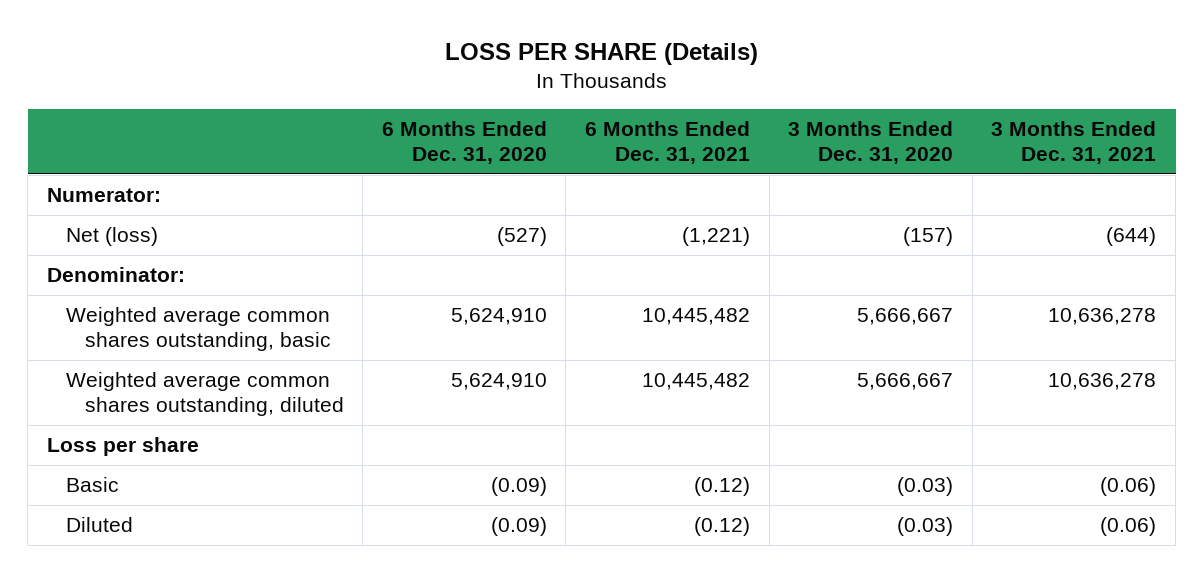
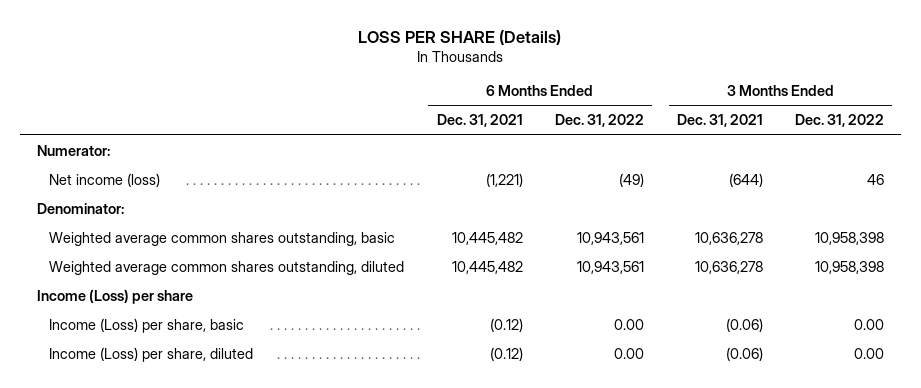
- | 6 Months Ended Dec. 31, 2020 | 6 Months Ended Dec. 31, 2021 | 3 Months Ended Dec. 31, 2020 | 3 Months Ended Dec. 31, 2021
+ | 6 Months Ended Dec. 31, 2021 | 6 Months Ended Dec. 31, 2022 | 3 Months Ended Dec. 31, 2021 | 3 Months Ended Dec. 31, 2022
- Net (loss) | (527) | (1,221) | (157) | (644)
+ Net income (loss) | (1,221) | (49) | (644) | 46
- Loss per share
- Basic | (0.09) | (0.12) | (0.03) | (0.06)
- Diluted | (0.09) | (0.12) | (0.03) | (0.06)
+ Income (Loss) per share
+ Income (Loss) per share, basic | (0.12) | 0.00 | (0.06) | 0.00
+ Income (Loss) per share, diluted | (0.12) | 0.00 | (0.06) | 0.00

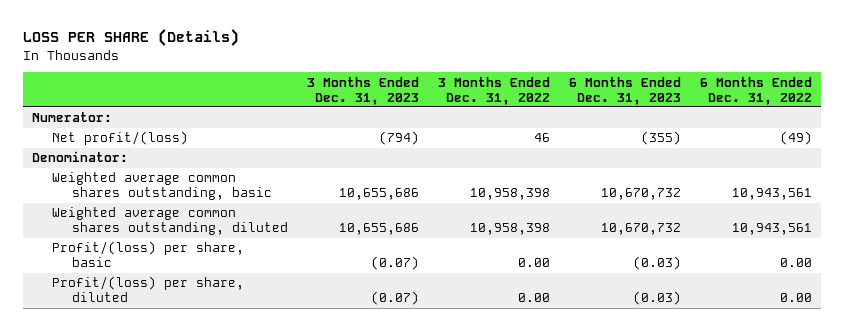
- | 6 Months Ended Dec. 31, 2021 | 6 Months Ended Dec. 31, 2022 | 3 Months Ended Dec. 31, 2021 | 3 Months Ended Dec. 31, 2022
+ | 3 Months Ended Dec. 31, 2023 | 3 Months Ended Dec. 31, 2022 | 6 Months Ended Dec. 31, 2023 | 6 Months Ended Dec. 31, 2022
- Net income (loss) | (1,221) | (49) | (644) | 46
+ Net profit/(loss) | (794) | 46 | (355) | (49)
- Income (Loss) per share
- Income (Loss) per share, basic | (0.12) | 0.00 | (0.06) | 0.00
- Income (Loss) per share, diluted | (0.12) | 0.00 | (0.06) | 0.00
+ Profit/(loss) per share, basic | (0.07) | 0.00 | (0.03) | 0.00
+ Profit/(loss) per share, diluted | (0.07) | 0.00 | (0.03) | 0.00

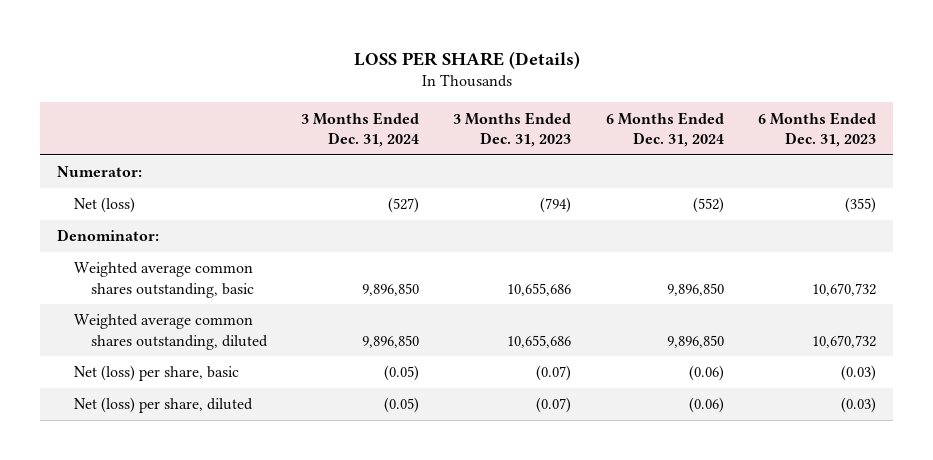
- | 3 Months Ended Dec. 31, 2023 | 3 Months Ended Dec. 31, 2022 | 6 Months Ended Dec. 31, 2023 | 6 Months Ended Dec. 31, 2022
+ | 3 Months Ended Dec. 31, 2024 | 3 Months Ended Dec. 31, 2023 | 6 Months Ended Dec. 31, 2024 | 6 Months Ended Dec. 31, 2023
- Net profit/(loss) | (794) | 46 | (355) | (49)
+ Net (loss) | (527) | (794) | (552) | (355)
- Profit/(loss) per share, basic | (0.07) | 0.00 | (0.03) | 0.00
- Profit/(loss) per share, diluted | (0.07) | 0.00 | (0.03) | 0.00
+ Net (loss) per share, basic | (0.05) | (0.07) | (0.06) | (0.03)
+ Net (loss) per share, diluted | (0.05) | (0.07) | (0.06) | (0.03)

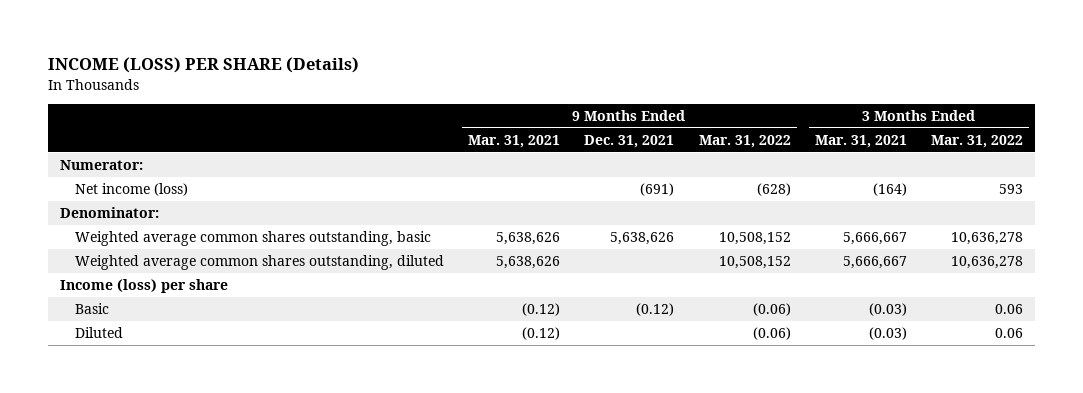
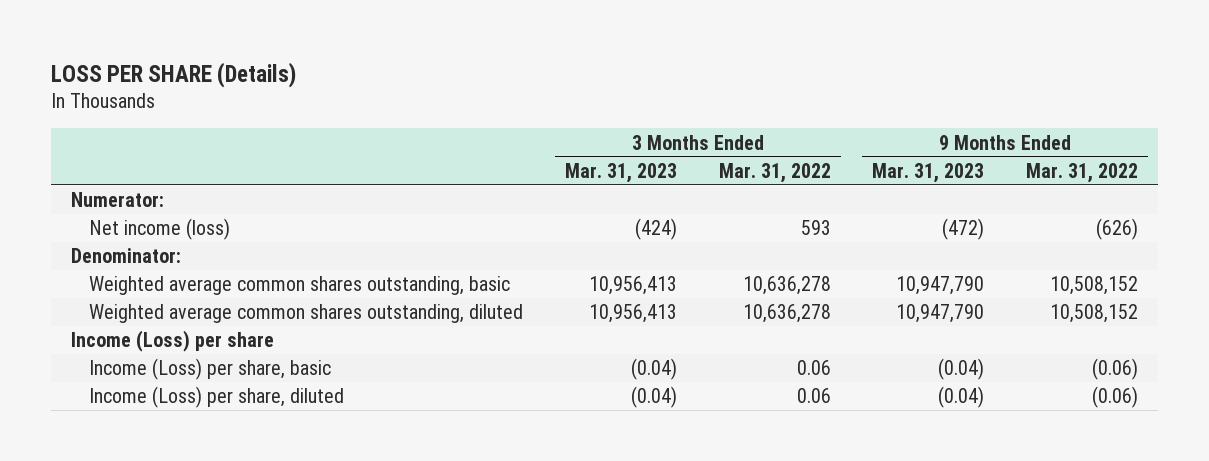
- INCOME (LOSS) PER SHARE (Details)
+ LOSS PER SHARE (Details)
- | 9 Months Ended Mar. 31, 2021 | 9 Months Ended Dec. 31, 2021 | 9 Months Ended Mar. 31, 2022 | 3 Months Ended Mar. 31, 2021 | 3 Months Ended Mar. 31, 2022
+ | 3 Months Ended Mar. 31, 2023 | 3 Months Ended Mar. 31, 2022 | 9 Months Ended Mar. 31, 2023 | 9 Months Ended Mar. 31, 2022
- Net income (loss) | | (691) | (628) | (164) | 593
+ Net income (loss) | (424) | 593 | (472) | (626)
- Income (loss) per share
- Basic | (0.12) | (0.12) | (0.06) | (0.03) | 0.06
- Diluted | (0.12) | | (0.06) | (0.03) | 0.06
+ Income (Loss) per share
+ Income (Loss) per share, basic | (0.04) | 0.06 | (0.04) | (0.06)
+ Income (Loss) per share, diluted | (0.04) | 0.06 | (0.04) | (0.06)

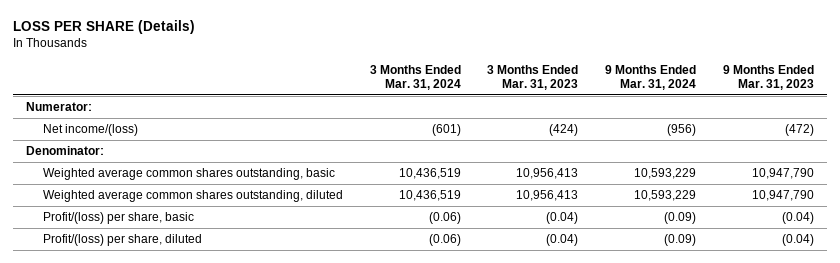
- | 3 Months Ended Mar. 31, 2023 | 3 Months Ended Mar. 31, 2022 | 9 Months Ended Mar. 31, 2023 | 9 Months Ended Mar. 31, 2022
+ | 3 Months Ended Mar. 31, 2024 | 3 Months Ended Mar. 31, 2023 | 9 Months Ended Mar. 31, 2024 | 9 Months Ended Mar. 31, 2023
- Net income (loss) | (424) | 593 | (472) | (626)
+ Net income/(loss) | (601) | (424) | (956) | (472)
- Income (Loss) per share
- Income (Loss) per share, basic | (0.04) | 0.06 | (0.04) | (0.06)
- Income (Loss) per share, diluted | (0.04) | 0.06 | (0.04) | (0.06)
+ Profit/(loss) per share, basic | (0.06) | (0.04) | (0.09) | (0.04)
+ Profit/(loss) per share, diluted | (0.06) | (0.04) | (0.09) | (0.04)

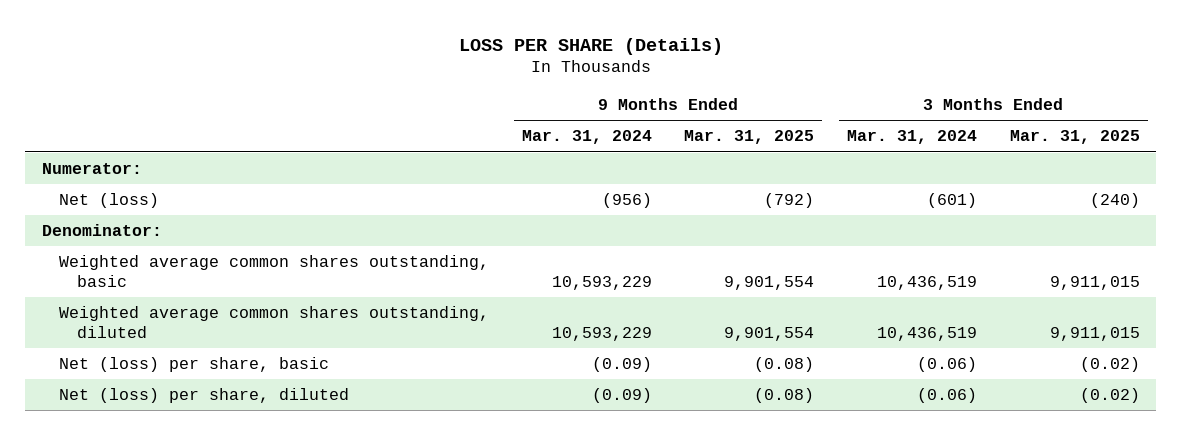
- | 3 Months Ended Mar. 31, 2024 | 3 Months Ended Mar. 31, 2023 | 9 Months Ended Mar. 31, 2024 | 9 Months Ended Mar. 31, 2023
+ | 9 Months Ended Mar. 31, 2024 | 9 Months Ended Mar. 31, 2025 | 3 Months Ended Mar. 31, 2024 | 3 Months Ended Mar. 31, 2025
- Net income/(loss) | (601) | (424) | (956) | (472)
+ Net (loss) | (956) | (792) | (601) | (240)
- Profit/(loss) per share, basic | (0.06) | (0.04) | (0.09) | (0.04)
- Profit/(loss) per share, diluted | (0.06) | (0.04) | (0.09) | (0.04)
+ Net (loss) per share, basic | (0.09) | (0.08) | (0.06) | (0.02)
+ Net (loss) per share, diluted | (0.09) | (0.08) | (0.06) | (0.02)

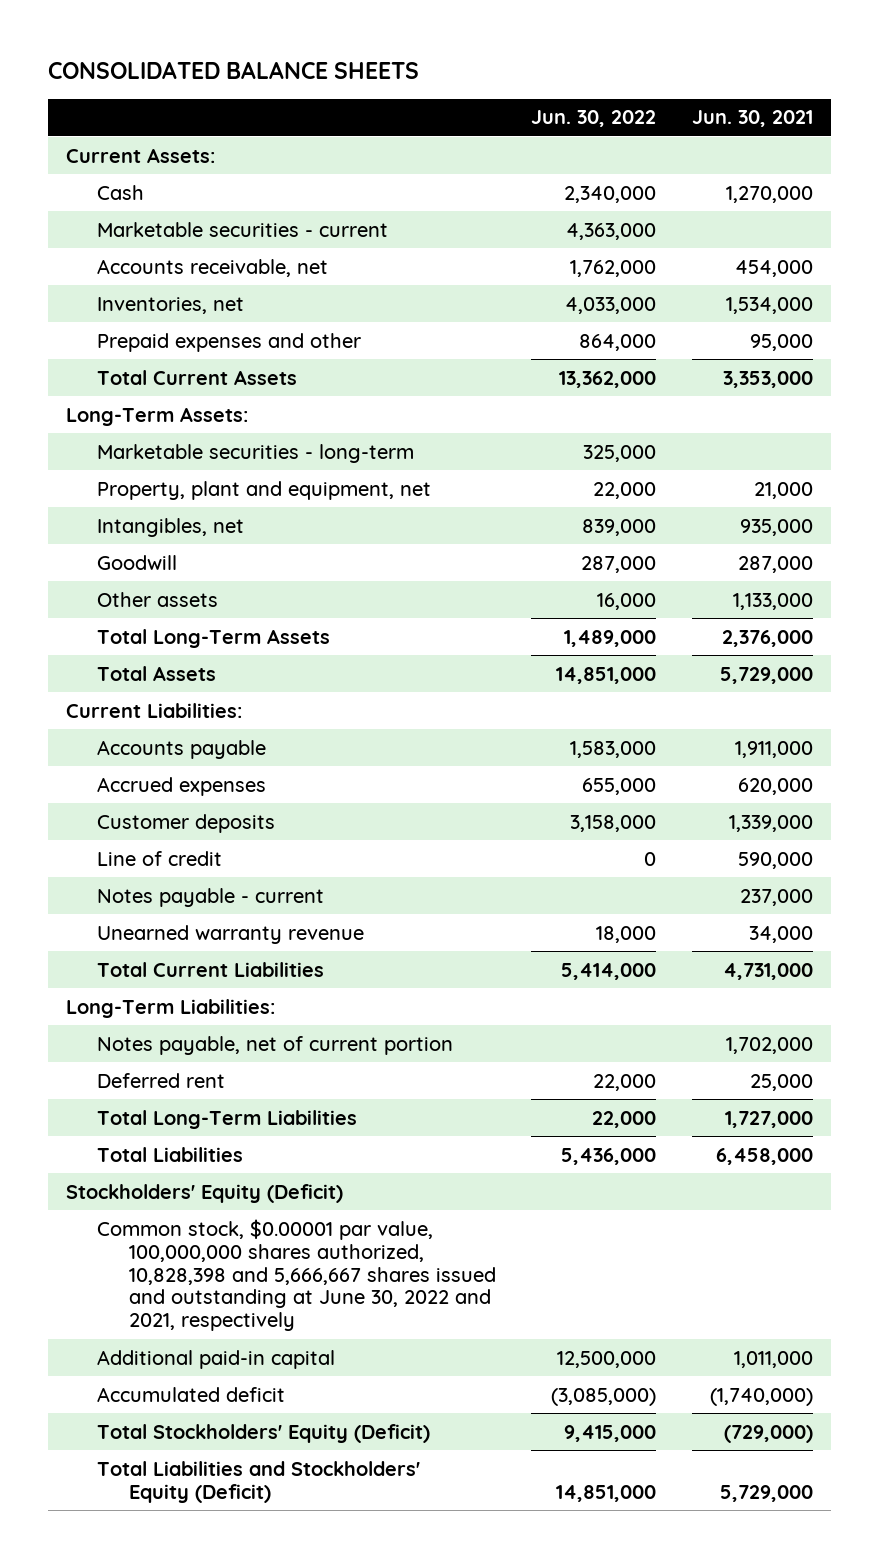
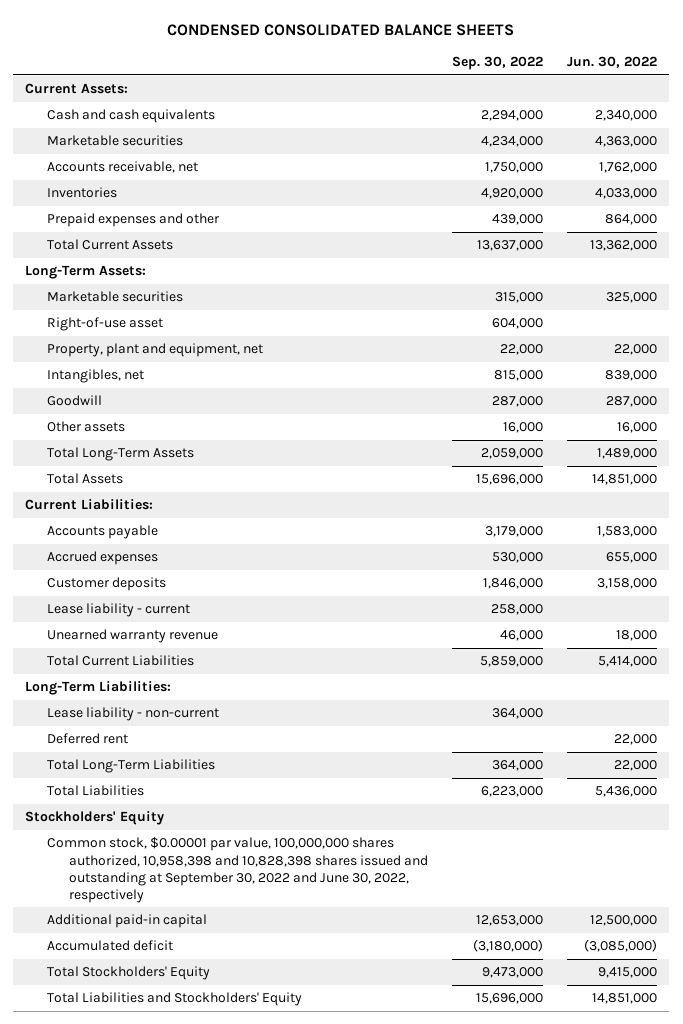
- CONSOLIDATED BALANCE SHEETS
+ CONDENSED CONSOLIDATED BALANCE SHEETS
- | Jun. 30, 2022 | Jun. 30, 2021
+ | Sep. 30, 2022 | Jun. 30, 2022
- Cash | 2,340,000 | 1,270,000
- Marketable securities - current | 4,363,000 |
+ Cash and cash equivalents | 2,294,000 | 2,340,000
+ Marketable securities | 4,234,000 | 4,363,000
- Inventories, net | 4,033,000 | 1,534,000
+ Inventories | 4,920,000 | 4,033,000
- Marketable securities - long-term | 325,000 |
+ Marketable securities | 315,000 | 325,000
+ Right-of-use asset | 604,000 |
- Line of credit | 0 | 590,000
- Notes payable - current | | 237,000
+ Lease liability - current | 258,000 |
- Notes payable, net of current portion | | 1,702,000
+ Lease liability - non-current | 364,000 |
- Stockholders' Equity (Deficit)
- Common stock, $0.00001 par value, 100,000,000 shares authorized, 10,828,398 and 5,666,667 shares issued and outstanding at June 30, 2022 and 2021, respectively
+ Stockholders' Equity
+ Common stock, $0.00001 par value, 100,000,000 shares authorized, 10,958,398 and 10,828,398 shares issued and outstanding at September 30, 2022 and June 30, 2022, respectively
- Total Stockholders' Equity (Deficit) | 9,415,000 | (729,000)
- Total Liabilities and Stockholders' Equity (Deficit) | 14,851,000 | 5,729,000
+ Total Stockholders' Equity | 9,473,000 | 9,415,000
+ Total Liabilities and Stockholders' Equity | 15,696,000 | 14,851,000

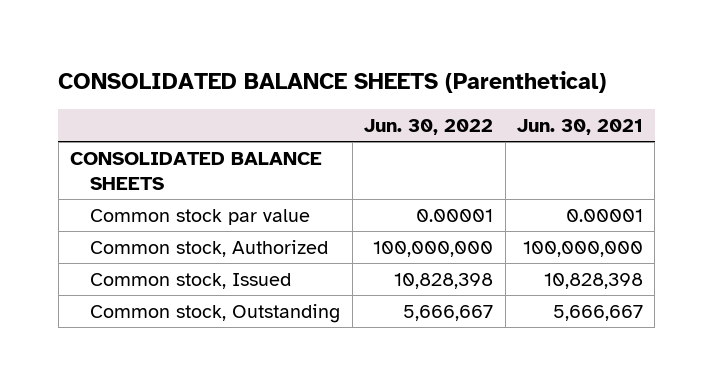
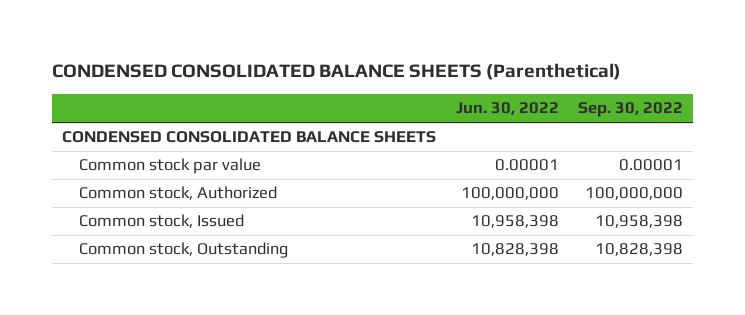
- CONSOLIDATED BALANCE SHEETS (Parenthetical)
+ CONDENSED CONSOLIDATED BALANCE SHEETS (Parenthetical)
- | Jun. 30, 2022 | Jun. 30, 2021
+ | Jun. 30, 2022 | Sep. 30, 2022
- CONSOLIDATED BALANCE SHEETS
+ CONDENSED CONSOLIDATED BALANCE SHEETS
- Common stock, Issued | 10,828,398 | 10,828,398
- Common stock, Outstanding | 5,666,667 | 5,666,667
+ Common stock, Issued | 10,958,398 | 10,958,398
+ Common stock, Outstanding | 10,828,398 | 10,828,398

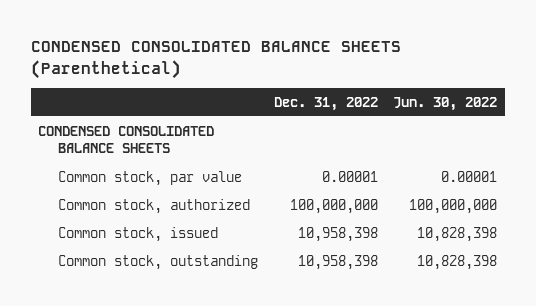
- | Jun. 30, 2022 | Sep. 30, 2022
+ | Dec. 31, 2022 | Jun. 30, 2022
- Common stock par value | 0.00001 | 0.00001
- Common stock, Authorized | 100,000,000 | 100,000,000
- Common stock, Issued | 10,958,398 | 10,958,398
- Common stock, Outstanding | 10,828,398 | 10,828,398
+ Common stock, par value | 0.00001 | 0.00001
+ Common stock, authorized | 100,000,000 | 100,000,000
+ Common stock, issued | 10,958,398 | 10,828,398
+ Common stock, outstanding | 10,958,398 | 10,828,398

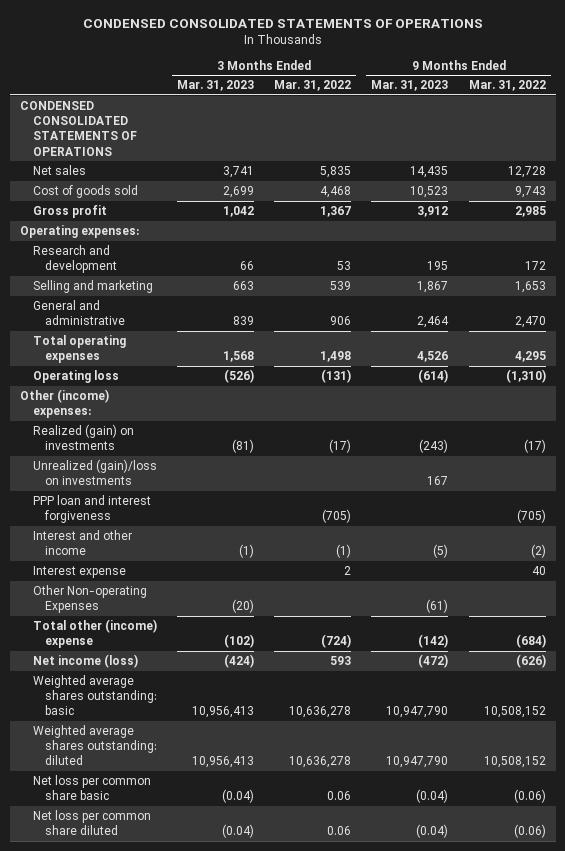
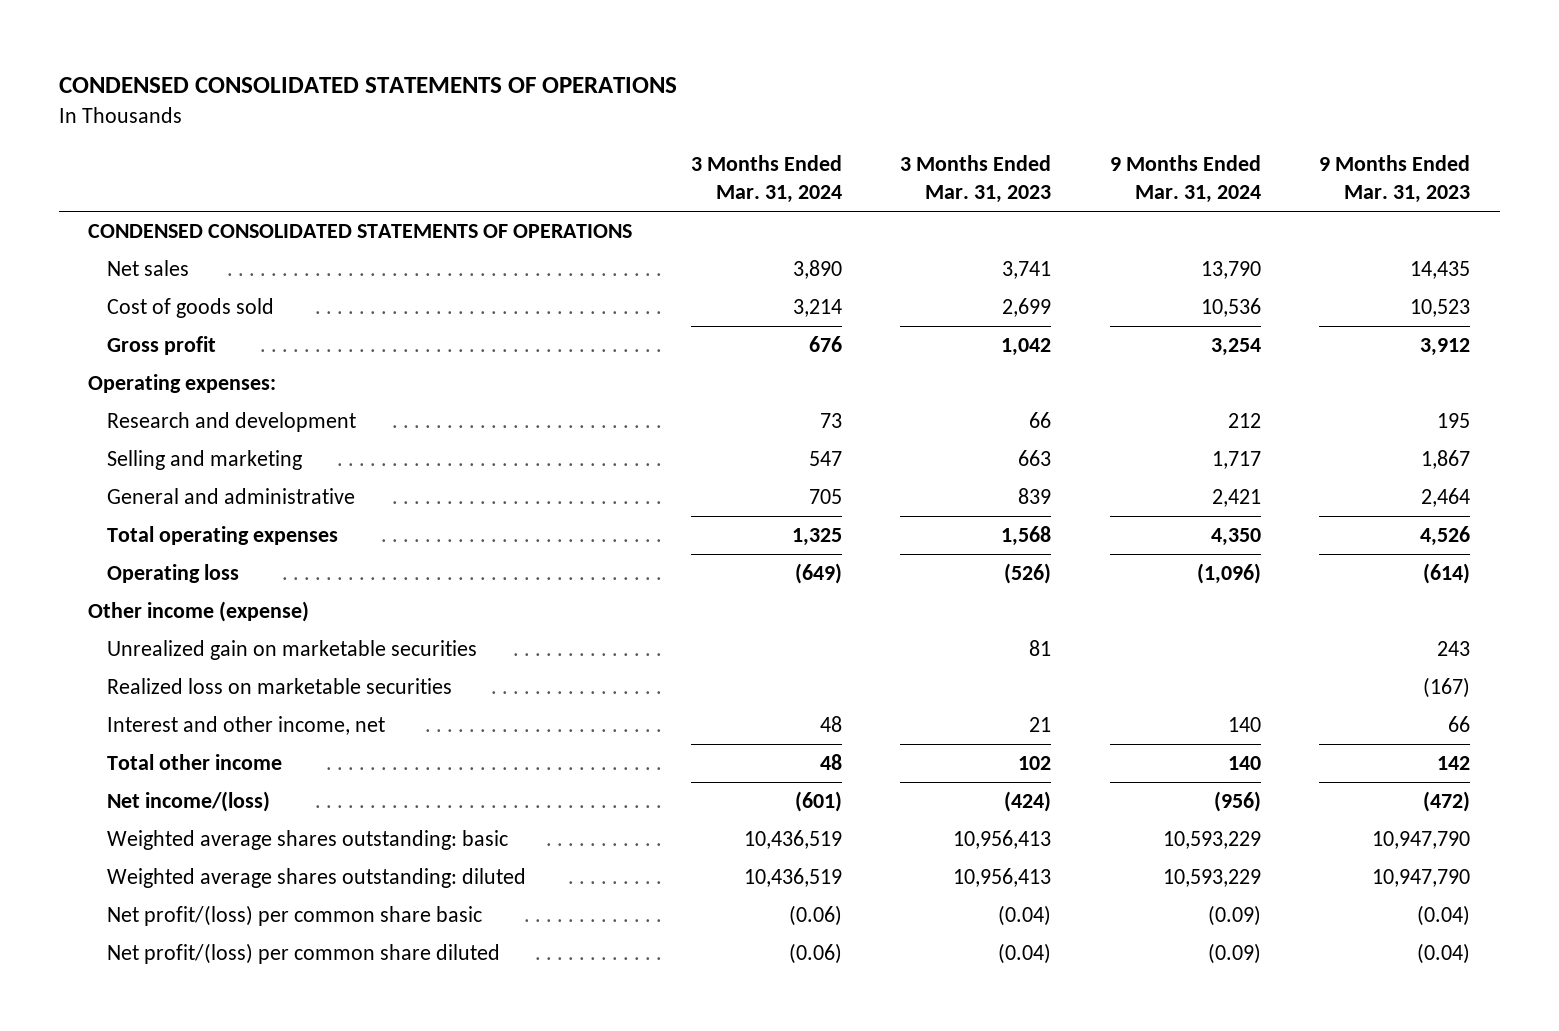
- | 3 Months Ended Mar. 31, 2023 | 3 Months Ended Mar. 31, 2022 | 9 Months Ended Mar. 31, 2023 | 9 Months Ended Mar. 31, 2022
+ | 3 Months Ended Mar. 31, 2024 | 3 Months Ended Mar. 31, 2023 | 9 Months Ended Mar. 31, 2024 | 9 Months Ended Mar. 31, 2023
- Other (income) expenses:
- Realized (gain) on investments | (81) | (17) | (243) | (17)
- Unrealized (gain)/loss on investments | | | 167 |
- PPP loan and interest forgiveness | | (705) | | (705)
- Interest and other income | (1) | (1) | (5) | (2)
- Interest expense | | 2 | | 40
- Other Non-operating Expenses | (20) | | (61) |
- Total other (income) expense | (102) | (724) | (142) | (684)
- Net income (loss) | (424) | 593 | (472) | (626)
+ Other income (expense)
+ Unrealized gain on marketable securities | | 81 | | 243
+ Realized loss on marketable securities | | | | (167)
+ Interest and other income, net | 48 | 21 | 140 | 66
+ Total other income | 48 | 102 | 140 | 142
+ Net income/(loss) | (601) | (424) | (956) | (472)
- Net loss per common share basic | (0.04) | 0.06 | (0.04) | (0.06)
- Net loss per common share diluted | (0.04) | 0.06 | (0.04) | (0.06)
+ Net profit/(loss) per common share basic | (0.06) | (0.04) | (0.09) | (0.04)
+ Net profit/(loss) per common share diluted | (0.06) | (0.04) | (0.09) | (0.04)

